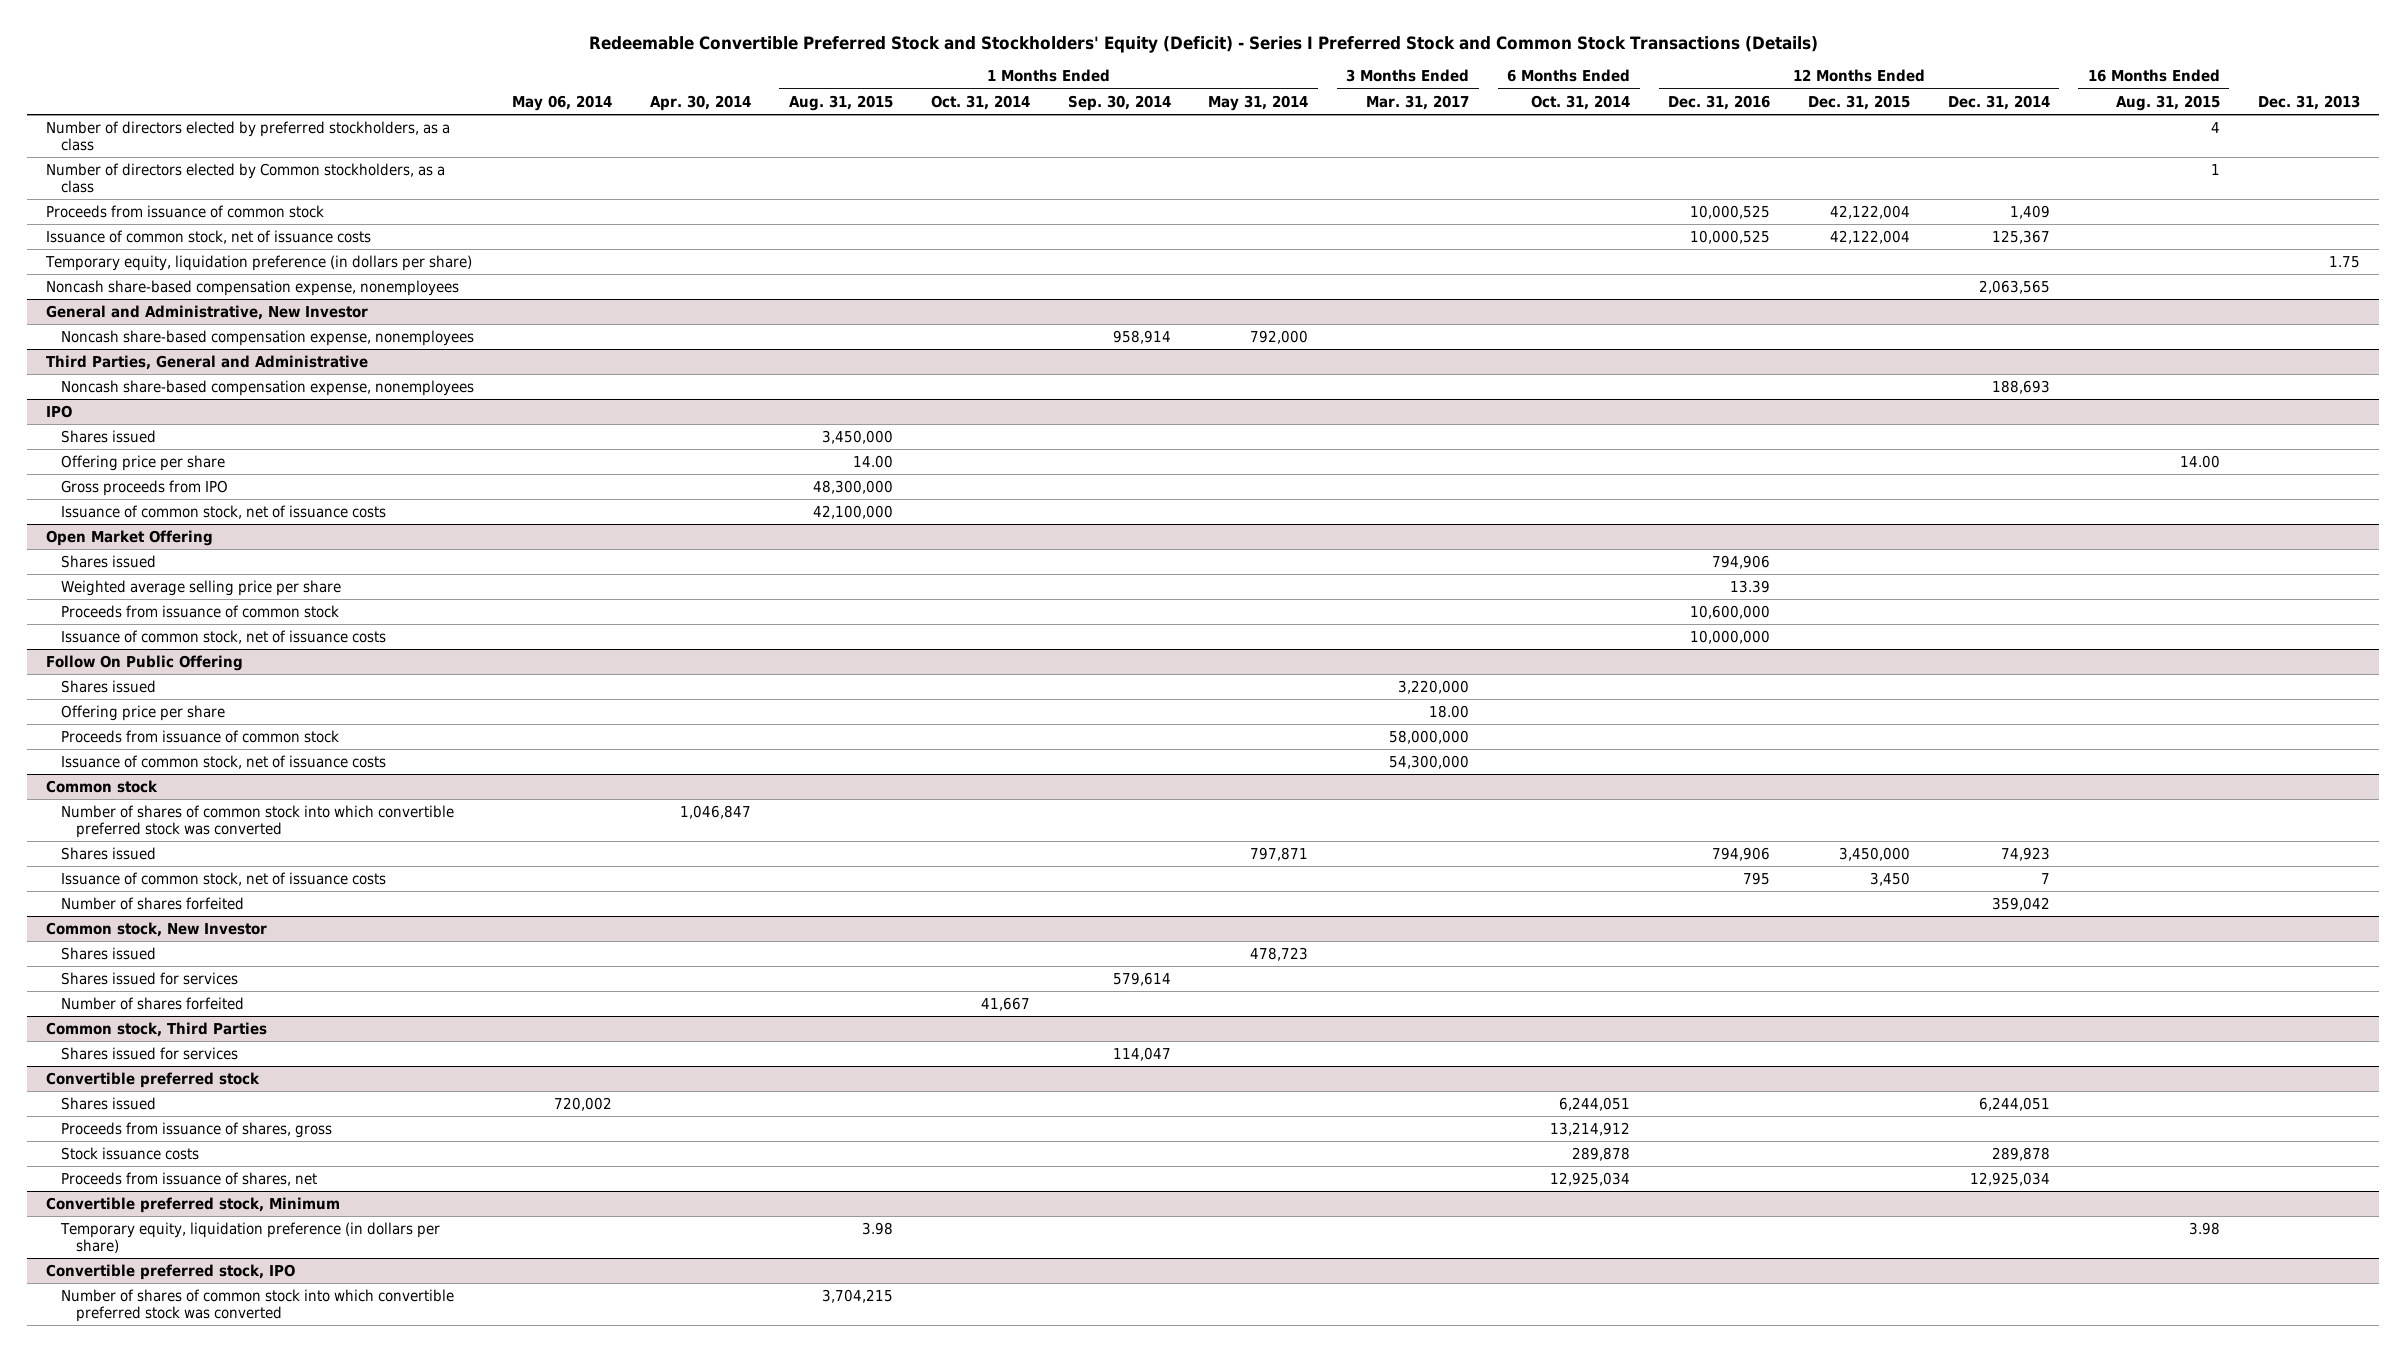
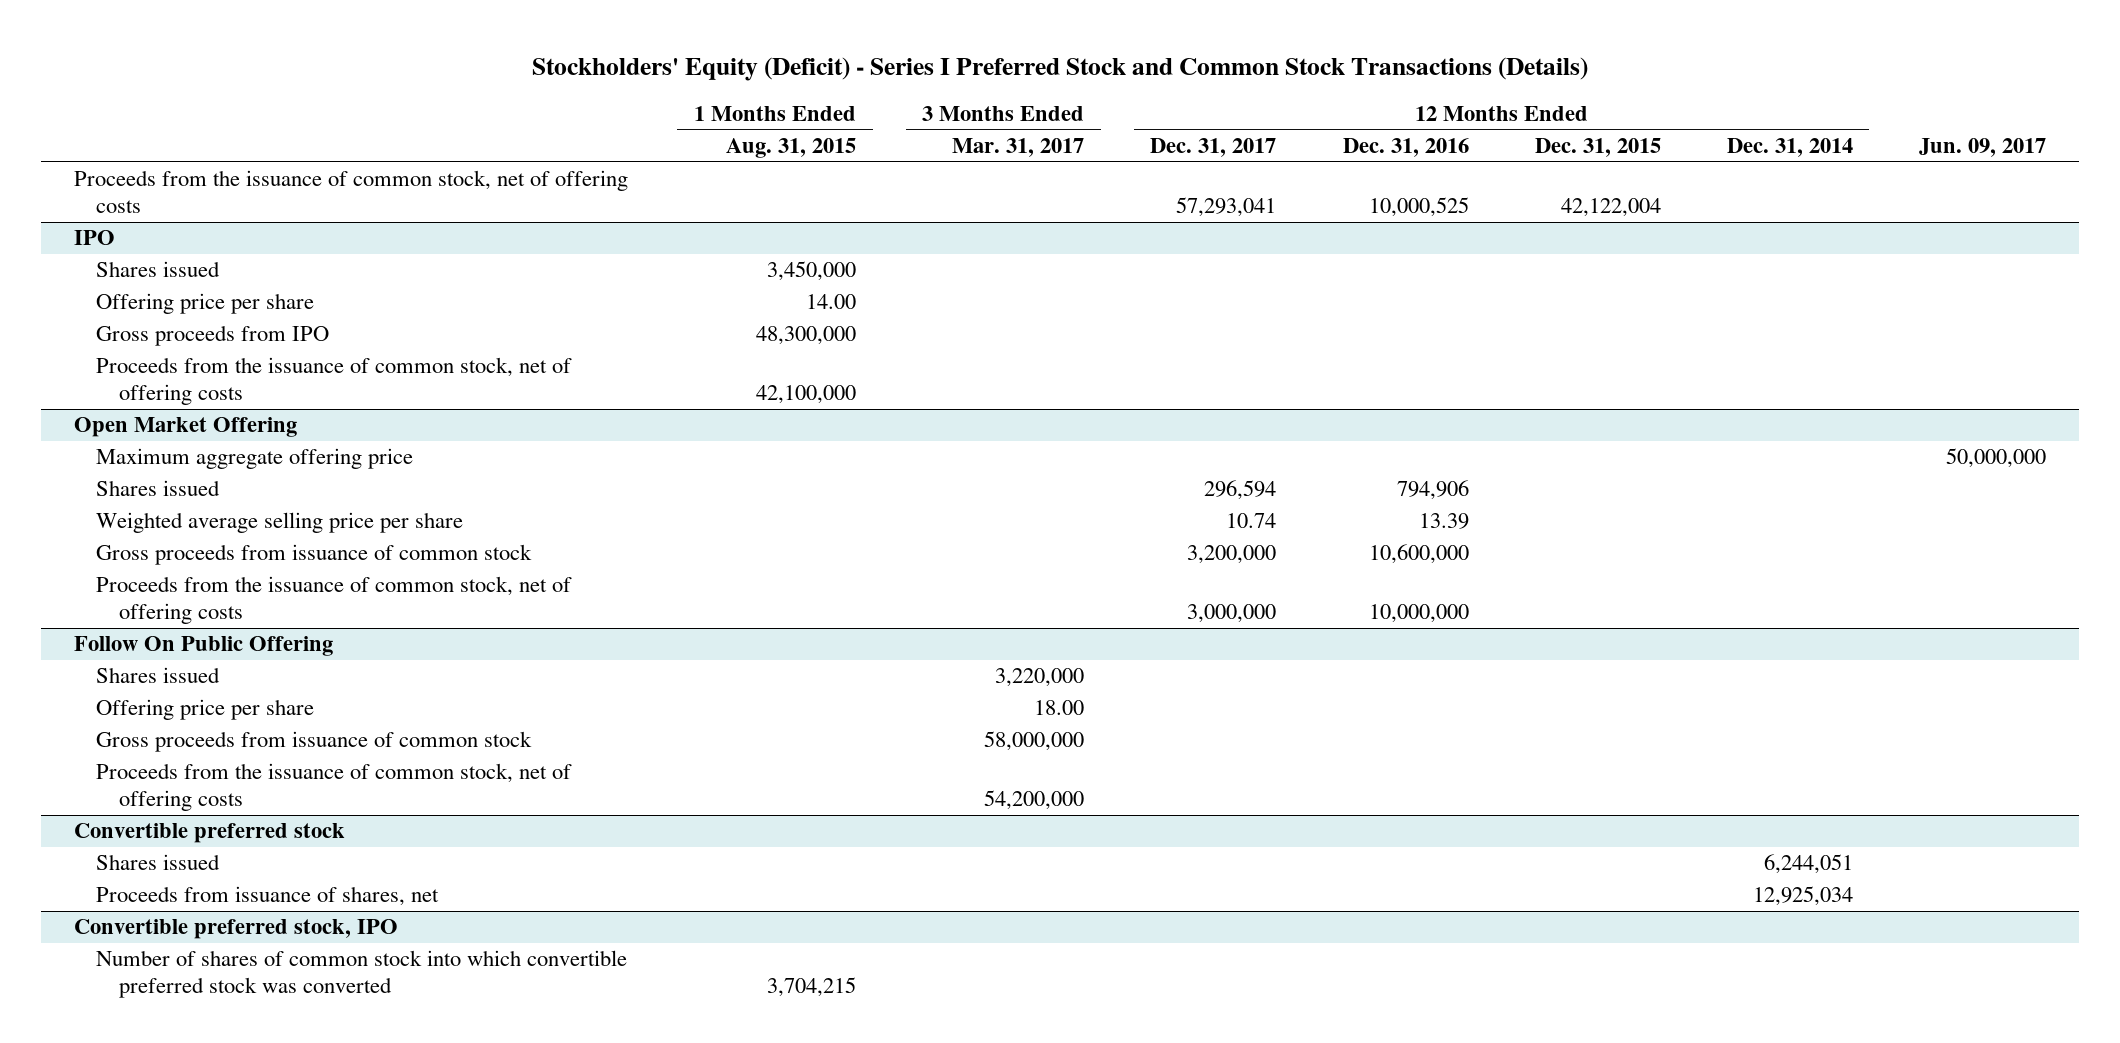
- Redeemable Convertible Preferred Stock and Stockholders' Equity (Deficit) - Series I Preferred Stock and Common Stock Transactions (Details)
+ Stockholders' Equity (Deficit) - Series I Preferred Stock and Common Stock Transactions (Details)
- | May 06, 2014 | Apr. 30, 2014 | 1 Months Ended Aug. 31, 2015 | 1 Months Ended Oct. 31, 2014 | 1 Months Ended Sep. 30, 2014 | 1 Months Ended May 31, 2014 | 3 Months Ended Mar. 31, 2017 | 6 Months Ended Oct. 31, 2014 | 12 Months Ended Dec. 31, 2016 | 12 Months Ended Dec. 31, 2015 | 12 Months Ended Dec. 31, 2014 | 16 Months Ended Aug. 31, 2015 | Dec. 31, 2013
+ | 1 Months Ended Aug. 31, 2015 | 3 Months Ended Mar. 31, 2017 | 12 Months Ended Dec. 31, 2017 | 12 Months Ended Dec. 31, 2016 | 12 Months Ended Dec. 31, 2015 | 12 Months Ended Dec. 31, 2014 | Jun. 09, 2017
- Number of directors elected by preferred stockholders, as a class | | | | | | | | | | | | 4 |
- Number of directors elected by Common stockholders, as a class | | | | | | | | | | | | 1 |
- Proceeds from issuance of common stock | | | | | | | | | 10,000,525 | 42,122,004 | 1,409 | |
- Issuance of common stock, net of issuance costs | | | | | | | | | 10,000,525 | 42,122,004 | 125,367 | |
- Temporary equity, liquidation preference (in dollars per share) | | | | | | | | | | | | | 1.75
- Noncash share-based compensation expense, nonemployees | | | | | | | | | | | 2,063,565 | |
- General and Administrative, New Investor
- Noncash share-based compensation expense, nonemployees | | | | | 958,914 | 792,000 | | | | | | |
- Third Parties, General and Administrative
- Noncash share-based compensation expense, nonemployees | | | | | | | | | | | 188,693 | |
+ Proceeds from the issuance of common stock, net of offering costs | | | 57,293,041 | 10,000,525 | 42,122,004 | |
@ IPO
- Issuance of common stock, net of issuance costs | | | 42,100,000 | | | | | | | | | |
+ Proceeds from the issuance of common stock, net of offering costs | 42,100,000 | | | | | |
@ Open Market Offering
+ Maximum aggregate offering price | | | | | | | 50,000,000
- Proceeds from issuance of common stock | | | | | | | | | 10,600,000 | | | |
- Issuance of common stock, net of issuance costs | | | | | | | | | 10,000,000 | | | |
+ Gross proceeds from issuance of common stock | | | 3,200,000 | 10,600,000 | | |
+ Proceeds from the issuance of common stock, net of offering costs | | | 3,000,000 | 10,000,000 | | |
@ Follow On Public Offering
- Proceeds from issuance of common stock | | | | | | | 58,000,000 | | | | | |
- Issuance of common stock, net of issuance costs | | | | | | | 54,300,000 | | | | | |
- Common stock
- Number of shares of common stock into which convertible preferred stock was converted | | 1,046,847 | | | | | | | | | | |
- Shares issued | | | | | | 797,871 | | | 794,906 | 3,450,000 | 74,923 | |
- Issuance of common stock, net of issuance costs | | | | | | | | | 795 | 3,450 | 7 | |
- Number of shares forfeited | | | | | | | | | | | 359,042 | |
- Common stock, New Investor
- Shares issued | | | | | | 478,723 | | | | | | |
- Shares issued for services | | | | | 579,614 | | | | | | | |
- Number of shares forfeited | | | | 41,667 | | | | | | | | |
- Common stock, Third Parties
- Shares issued for services | | | | | 114,047 | | | | | | | |
@ Follow On Public Offering
+ Gross proceeds from issuance of common stock | | 58,000,000 | | | | |
+ Proceeds from the issuance of common stock, net of offering costs | | 54,200,000 | | | | |
@ Convertible preferred stock
- Proceeds from issuance of shares, gross | | | | | | | | 13,214,912 | | | | |
- Stock issuance costs | | | | | | | | 289,878 | | | 289,878 | |
- Convertible preferred stock, Minimum
- Temporary equity, liquidation preference (in dollars per share) | | | 3.98 | | | | | | | | | 3.98 |

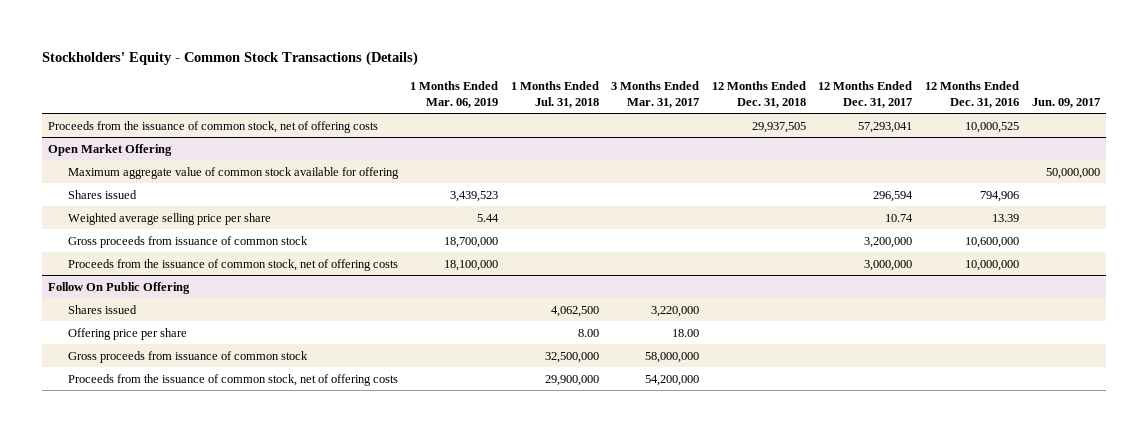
- Stockholders' Equity (Deficit) - Series I Preferred Stock and Common Stock Transactions (Details)
+ Stockholders' Equity - Common Stock Transactions (Details)
- | 1 Months Ended Aug. 31, 2015 | 3 Months Ended Mar. 31, 2017 | 12 Months Ended Dec. 31, 2017 | 12 Months Ended Dec. 31, 2016 | 12 Months Ended Dec. 31, 2015 | 12 Months Ended Dec. 31, 2014 | Jun. 09, 2017
+ | 1 Months Ended Mar. 06, 2019 | 1 Months Ended Jul. 31, 2018 | 3 Months Ended Mar. 31, 2017 | 12 Months Ended Dec. 31, 2018 | 12 Months Ended Dec. 31, 2017 | 12 Months Ended Dec. 31, 2016 | Jun. 09, 2017
- IPO
- Shares issued | 3,450,000 | | | | | |
- Offering price per share | 14.00 | | | | | |
- Gross proceeds from IPO | 48,300,000 | | | | | |
- Proceeds from the issuance of common stock, net of offering costs | 42,100,000 | | | | | |
@ Open Market Offering
- Maximum aggregate offering price | | | | | | | 50,000,000
+ Maximum aggregate value of common stock available for offering | | | | | | | 50,000,000
- Convertible preferred stock
- Shares issued | | | | | | 6,244,051 |
- Proceeds from issuance of shares, net | | | | | | 12,925,034 |
- Convertible preferred stock, IPO
- Number of shares of common stock into which convertible preferred stock was converted | 3,704,215 | | | | | |

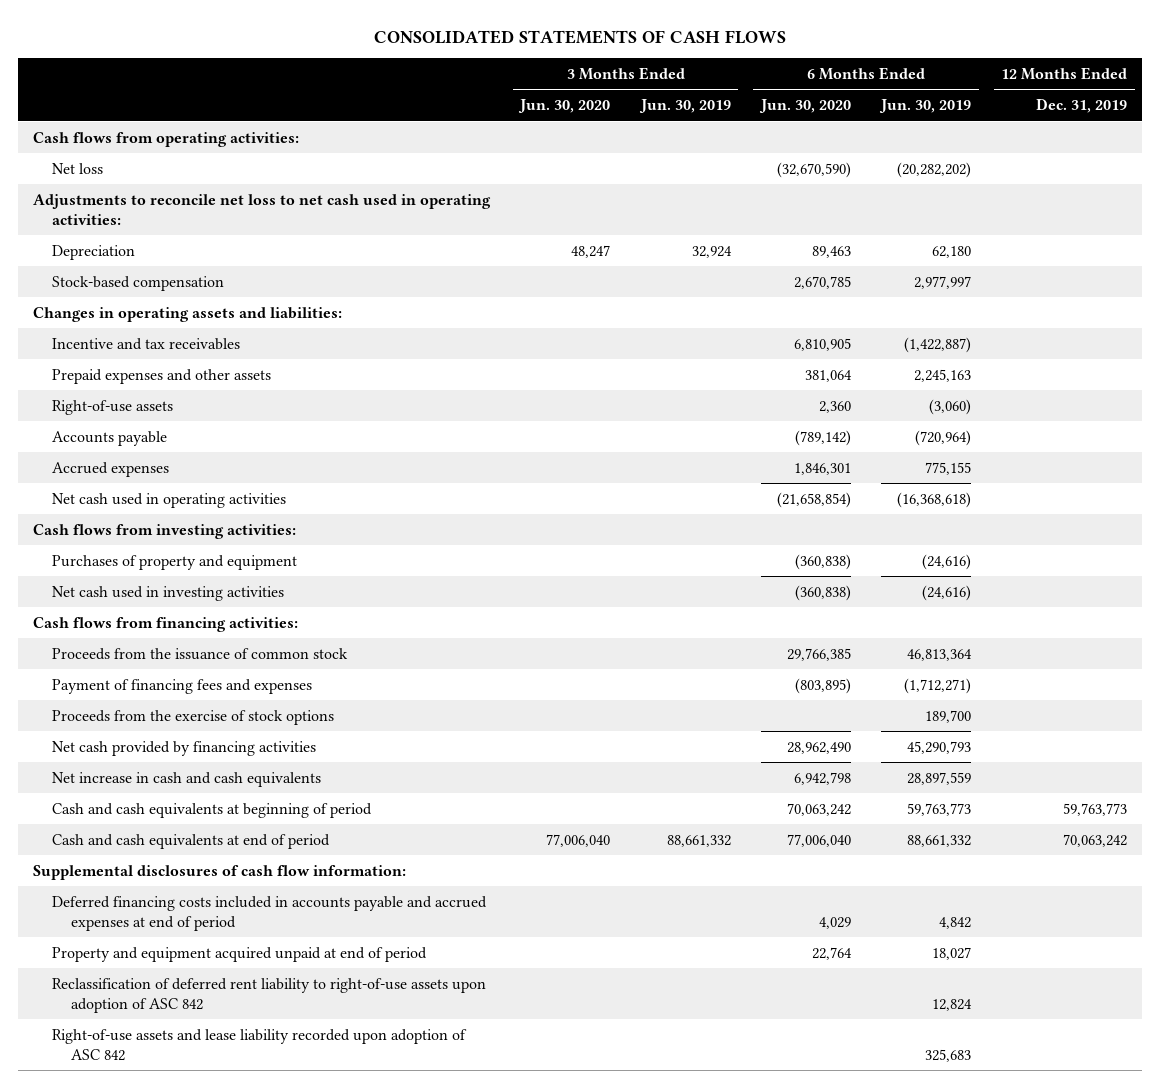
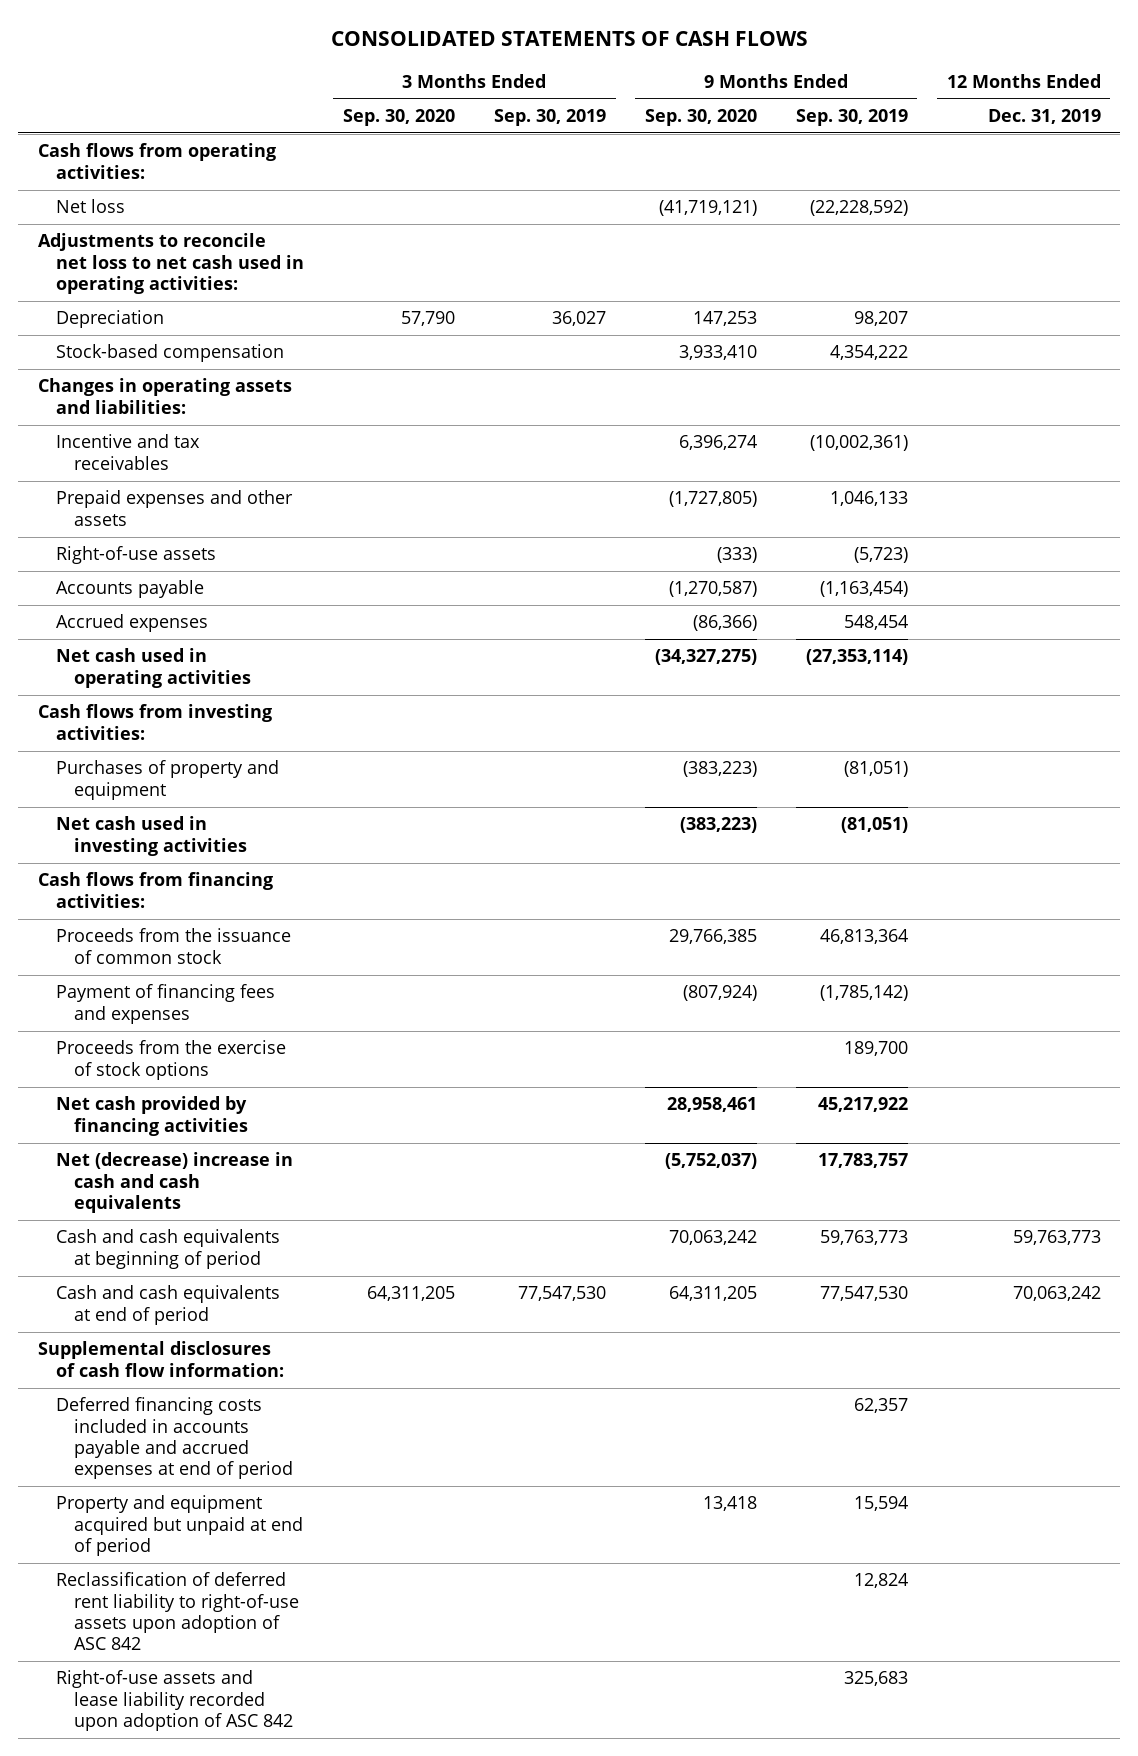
- | 3 Months Ended Jun. 30, 2020 | 3 Months Ended Jun. 30, 2019 | 6 Months Ended Jun. 30, 2020 | 6 Months Ended Jun. 30, 2019 | 12 Months Ended Dec. 31, 2019
+ | 3 Months Ended Sep. 30, 2020 | 3 Months Ended Sep. 30, 2019 | 9 Months Ended Sep. 30, 2020 | 9 Months Ended Sep. 30, 2019 | 12 Months Ended Dec. 31, 2019
- Net increase in cash and cash equivalents | | | 6,942,798 | 28,897,559 |
+ Net (decrease) increase in cash and cash equivalents | | | (5,752,037) | 17,783,757 |
- Property and equipment acquired unpaid at end of period | | | 22,764 | 18,027 |
+ Property and equipment acquired but unpaid at end of period | | | 13,418 | 15,594 |

